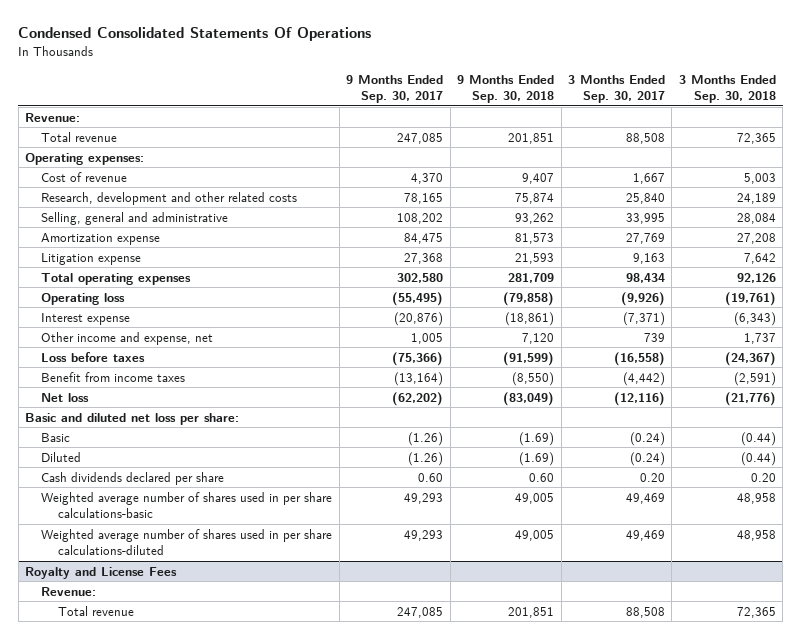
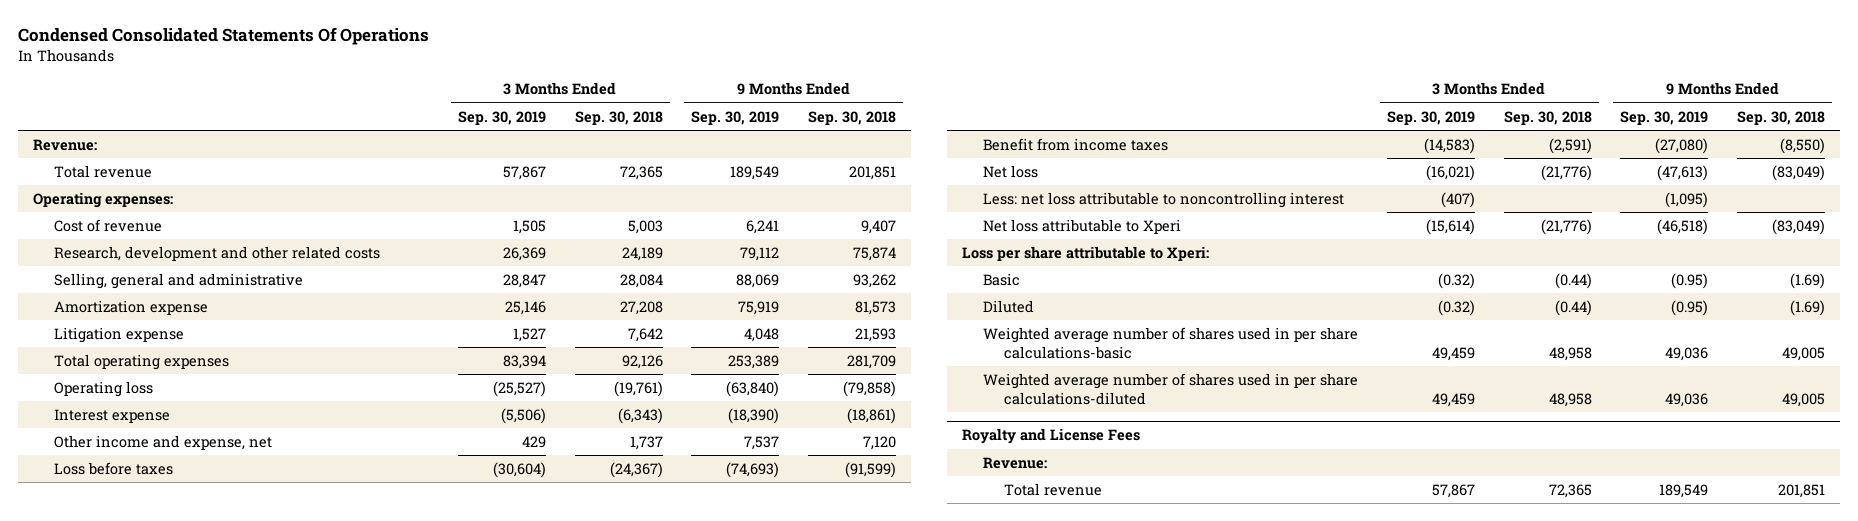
- | 9 Months Ended Sep. 30, 2017 | 9 Months Ended Sep. 30, 2018 | 3 Months Ended Sep. 30, 2017 | 3 Months Ended Sep. 30, 2018
+ | 3 Months Ended Sep. 30, 2019 | 3 Months Ended Sep. 30, 2018 | 9 Months Ended Sep. 30, 2019 | 9 Months Ended Sep. 30, 2018
- Basic and diluted net loss per share:
+ Less: net loss attributable to noncontrolling interest | (407) | | (1,095) |
+ Net loss attributable to Xperi | (15,614) | (21,776) | (46,518) | (83,049)
+ Loss per share attributable to Xperi:
- Cash dividends declared per share | 0.60 | 0.60 | 0.20 | 0.20

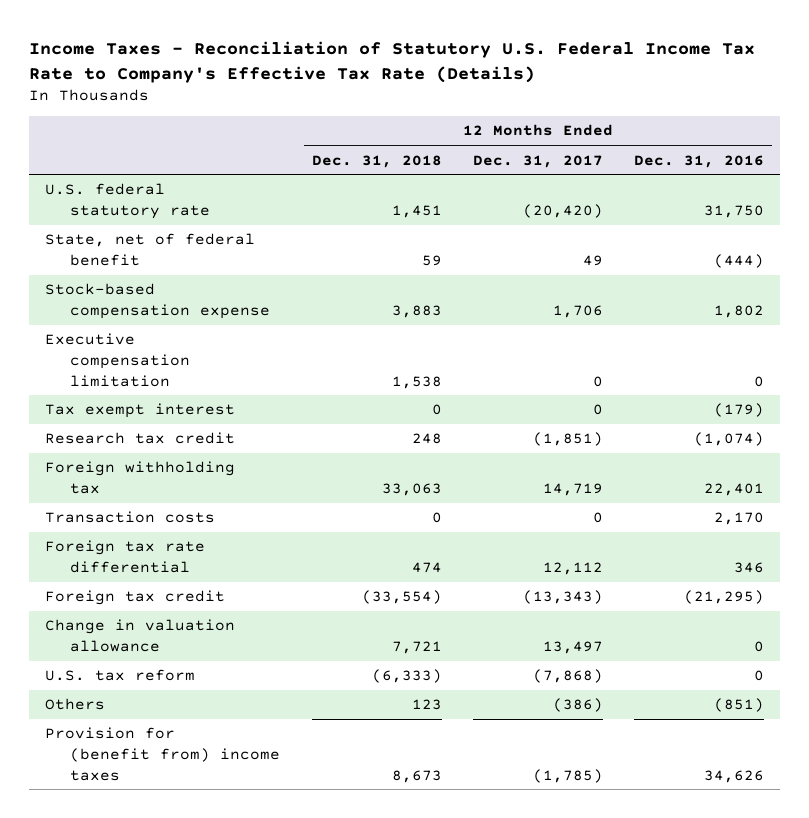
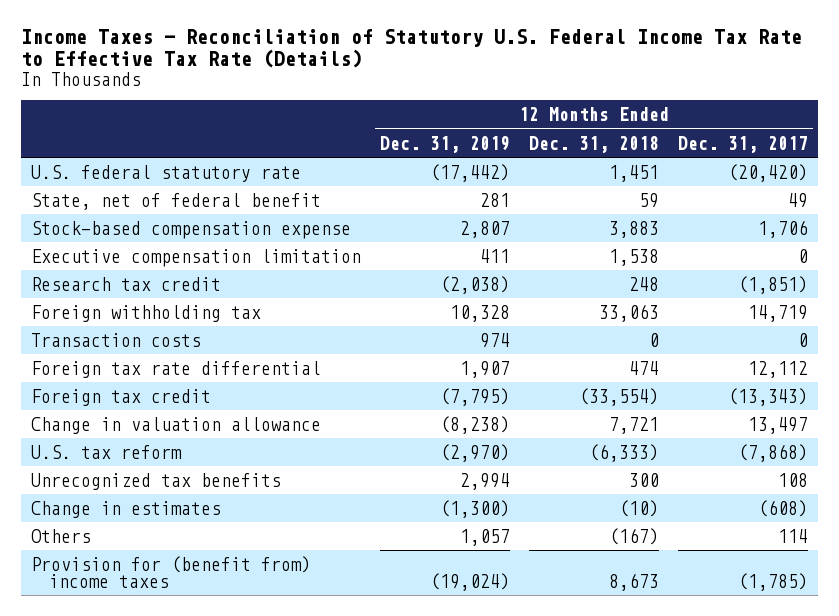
- Income Taxes - Reconciliation of Statutory U.S. Federal Income Tax Rate to Company's Effective Tax Rate (Details)
+ Income Taxes - Reconciliation of Statutory U.S. Federal Income Tax Rate to Effective Tax Rate (Details)
- | 12 Months Ended Dec. 31, 2018 | 12 Months Ended Dec. 31, 2017 | 12 Months Ended Dec. 31, 2016
+ | 12 Months Ended Dec. 31, 2019 | 12 Months Ended Dec. 31, 2018 | 12 Months Ended Dec. 31, 2017
- Tax exempt interest | 0 | 0 | (179)
- Others | 123 | (386) | (851)
+ Unrecognized tax benefits | 2,994 | 300 | 108
+ Change in estimates | (1,300) | (10) | (608)
+ Others | 1,057 | (167) | 114

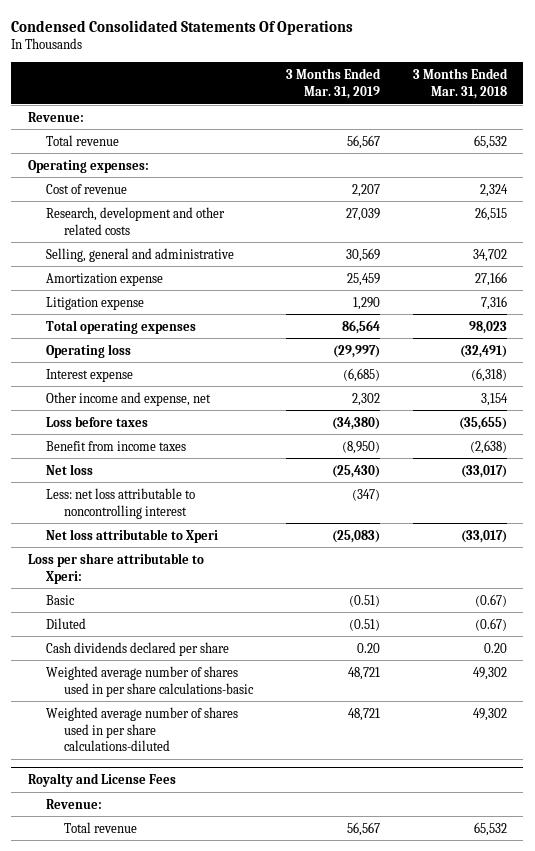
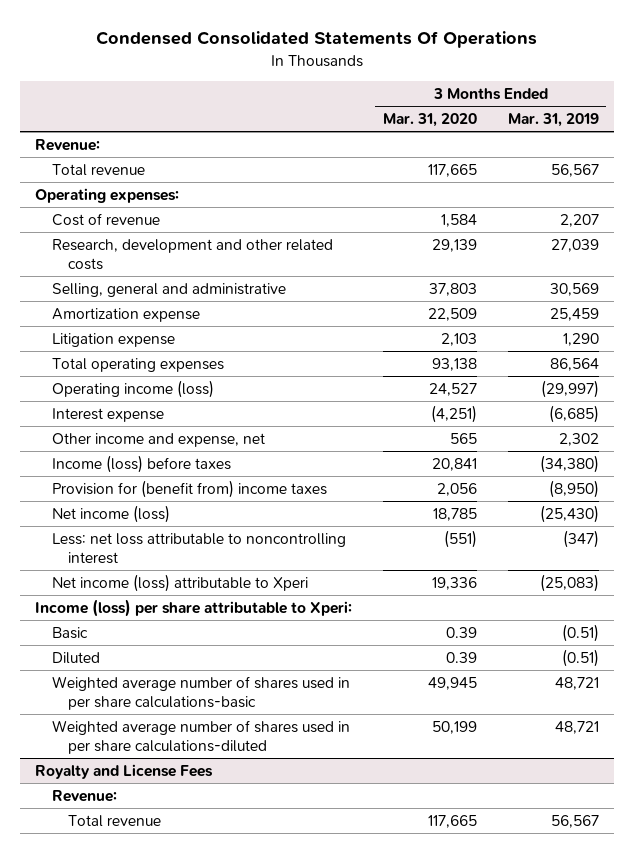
- | 3 Months Ended Mar. 31, 2019 | 3 Months Ended Mar. 31, 2018
+ | 3 Months Ended Mar. 31, 2020 | 3 Months Ended Mar. 31, 2019
- Operating loss | (29,997) | (32,491)
+ Operating income (loss) | 24,527 | (29,997)
- Loss before taxes | (34,380) | (35,655)
- Benefit from income taxes | (8,950) | (2,638)
- Net loss | (25,430) | (33,017)
+ Income (loss) before taxes | 20,841 | (34,380)
+ Provision for (benefit from) income taxes | 2,056 | (8,950)
+ Net income (loss) | 18,785 | (25,430)
- Net loss attributable to Xperi | (25,083) | (33,017)
- Loss per share attributable to Xperi:
+ Net income (loss) attributable to Xperi | 19,336 | (25,083)
+ Income (loss) per share attributable to Xperi:
- Cash dividends declared per share | 0.20 | 0.20

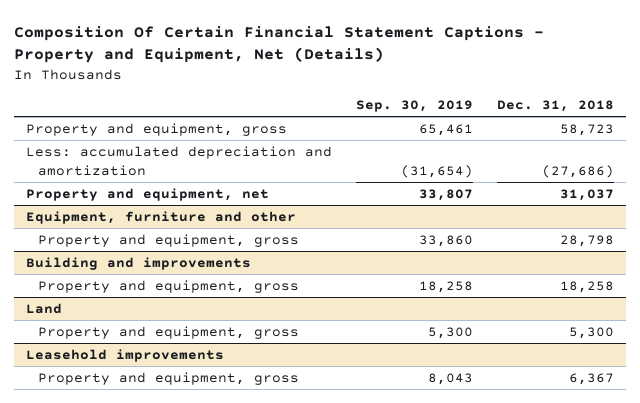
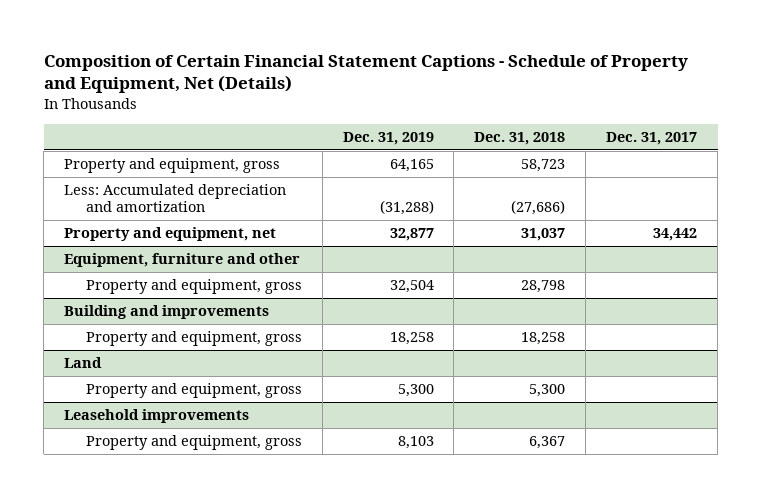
- Composition Of Certain Financial Statement Captions - Property and Equipment, Net (Details)
+ Composition of Certain Financial Statement Captions - Schedule of Property and Equipment, Net (Details)
- | Sep. 30, 2019 | Dec. 31, 2018
+ | Dec. 31, 2019 | Dec. 31, 2018 | Dec. 31, 2017
- Less: accumulated depreciation and amortization | (31,654) | (27,686)
+ Less: Accumulated depreciation and amortization | (31,288) | (27,686) |

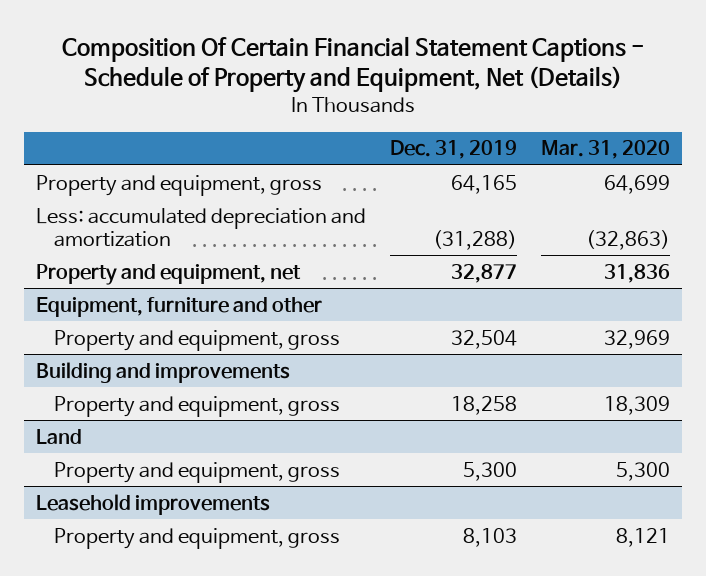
- Composition of Certain Financial Statement Captions - Schedule of Property and Equipment, Net (Details)
+ Composition Of Certain Financial Statement Captions - Schedule of Property and Equipment, Net (Details)
- | Dec. 31, 2019 | Dec. 31, 2018 | Dec. 31, 2017
+ | Dec. 31, 2019 | Mar. 31, 2020
- Less: Accumulated depreciation and amortization | (31,288) | (27,686) |
+ Less: accumulated depreciation and amortization | (31,288) | (32,863)

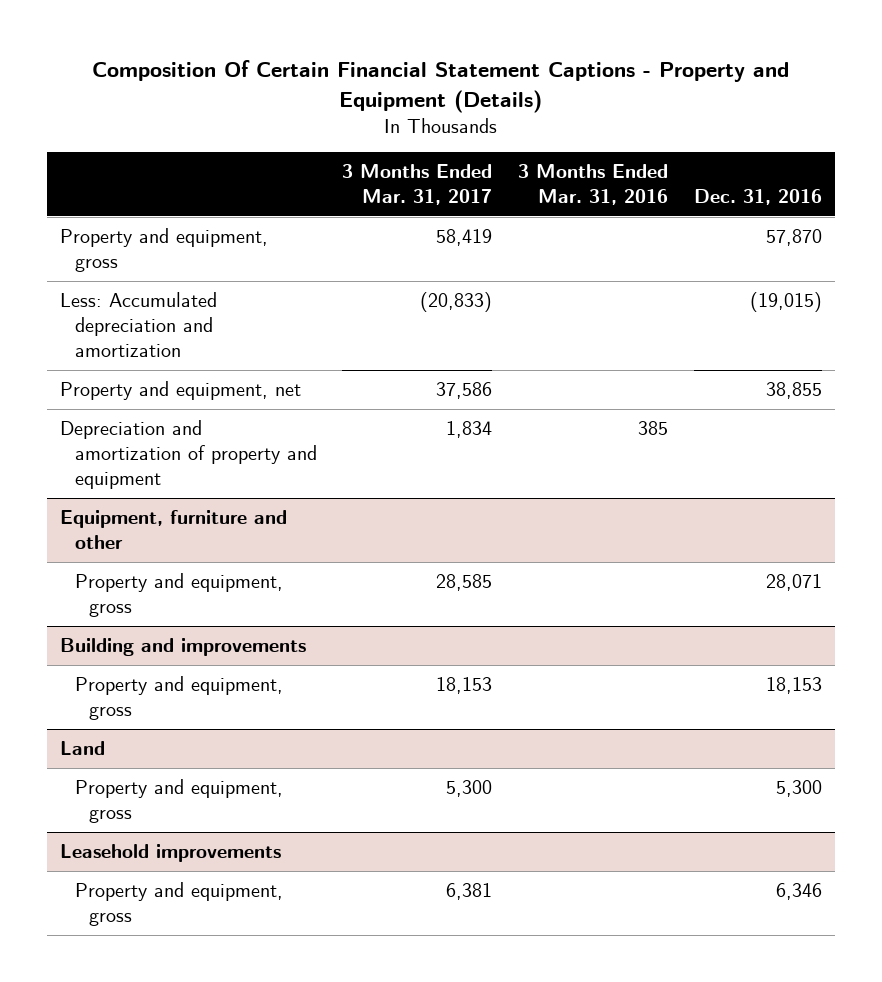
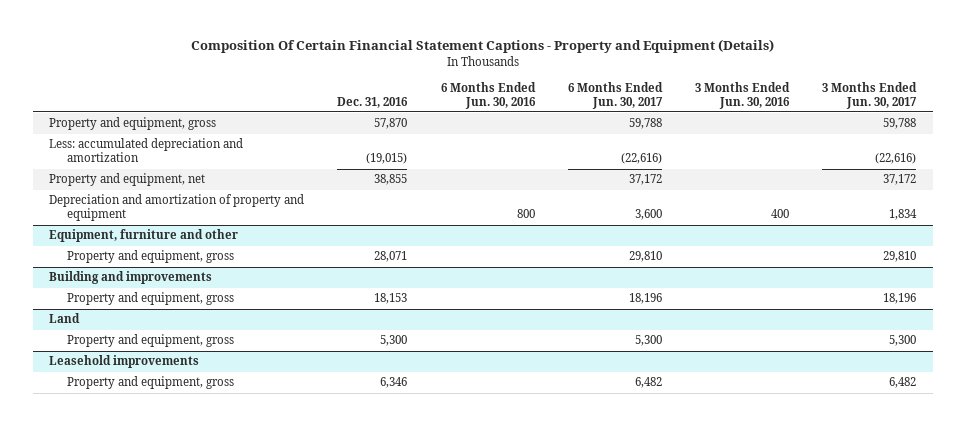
- | 3 Months Ended Mar. 31, 2017 | 3 Months Ended Mar. 31, 2016 | Dec. 31, 2016
+ | Dec. 31, 2016 | 6 Months Ended Jun. 30, 2016 | 6 Months Ended Jun. 30, 2017 | 3 Months Ended Jun. 30, 2016 | 3 Months Ended Jun. 30, 2017
- Less: Accumulated depreciation and amortization | (20,833) | | (19,015)
+ Less: accumulated depreciation and amortization | (19,015) | | (22,616) | | (22,616)

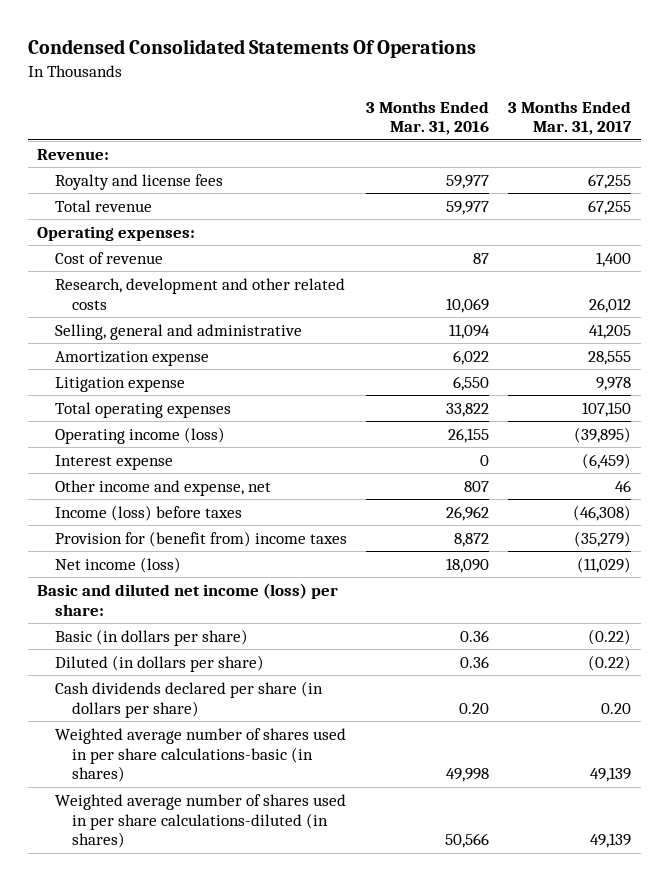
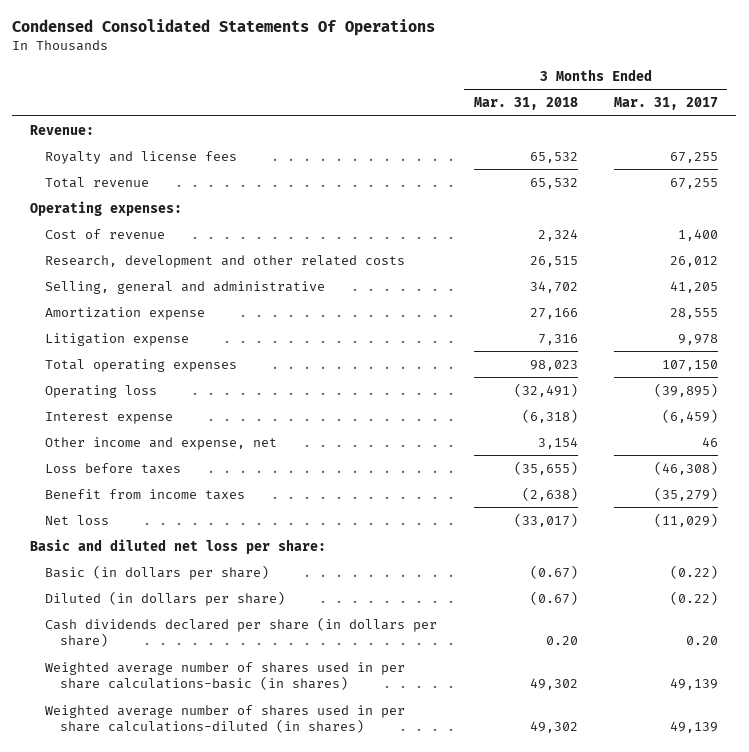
- | 3 Months Ended Mar. 31, 2016 | 3 Months Ended Mar. 31, 2017
+ | 3 Months Ended Mar. 31, 2018 | 3 Months Ended Mar. 31, 2017
- Operating income (loss) | 26,155 | (39,895)
+ Operating loss | (32,491) | (39,895)
- Income (loss) before taxes | 26,962 | (46,308)
- Provision for (benefit from) income taxes | 8,872 | (35,279)
- Net income (loss) | 18,090 | (11,029)
- Basic and diluted net income (loss) per share:
+ Loss before taxes | (35,655) | (46,308)
+ Benefit from income taxes | (2,638) | (35,279)
+ Net loss | (33,017) | (11,029)
+ Basic and diluted net loss per share:

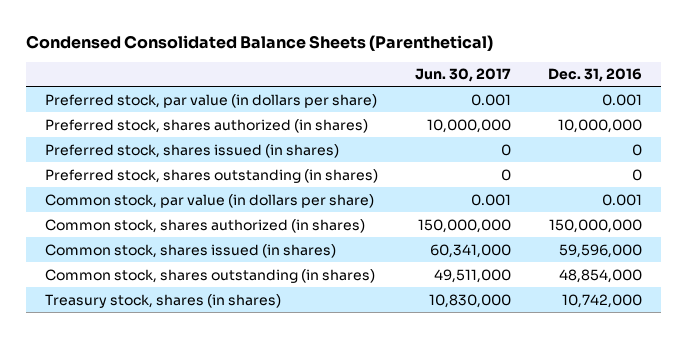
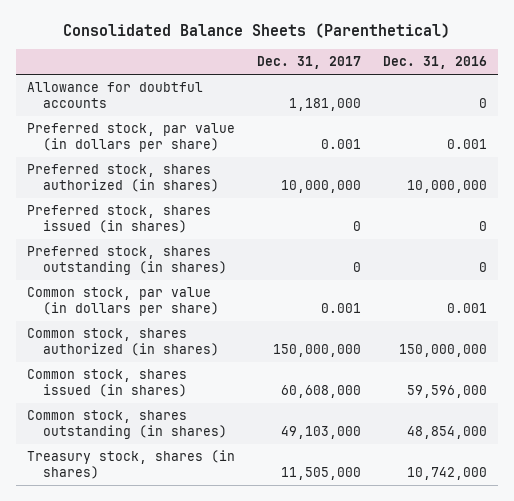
- Condensed Consolidated Balance Sheets (Parenthetical)
+ Consolidated Balance Sheets (Parenthetical)
- | Jun. 30, 2017 | Dec. 31, 2016
+ | Dec. 31, 2017 | Dec. 31, 2016
+ Allowance for doubtful accounts | 1,181,000 | 0

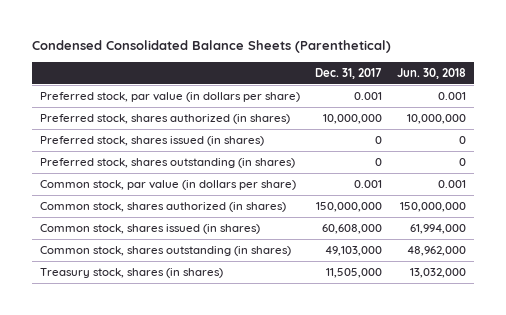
- Consolidated Balance Sheets (Parenthetical)
+ Condensed Consolidated Balance Sheets (Parenthetical)
- | Dec. 31, 2017 | Dec. 31, 2016
+ | Dec. 31, 2017 | Jun. 30, 2018
- Allowance for doubtful accounts | 1,181,000 | 0

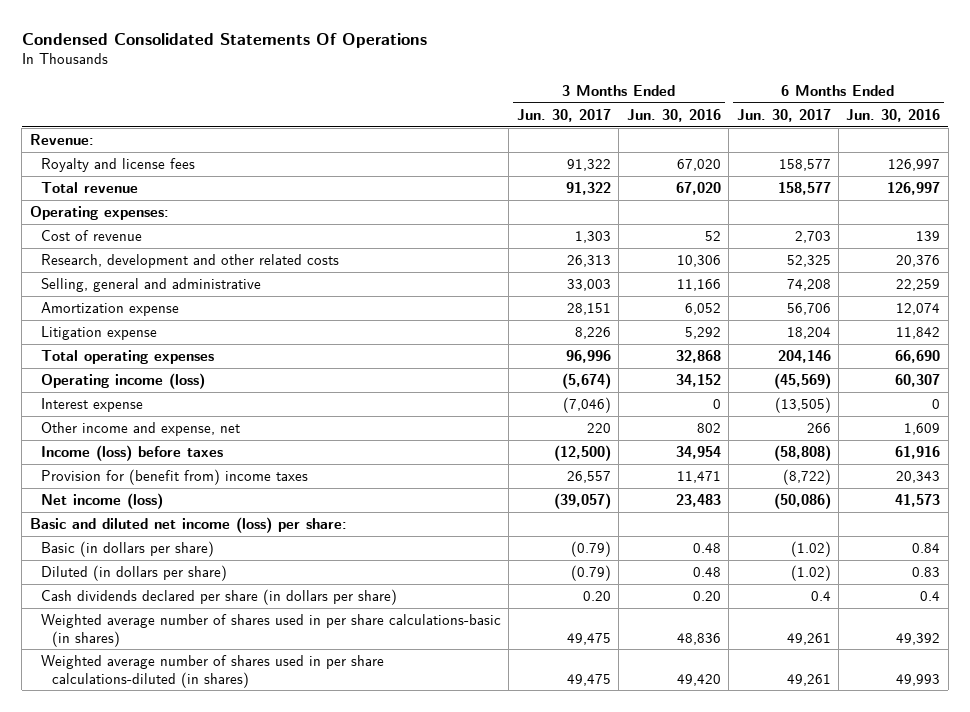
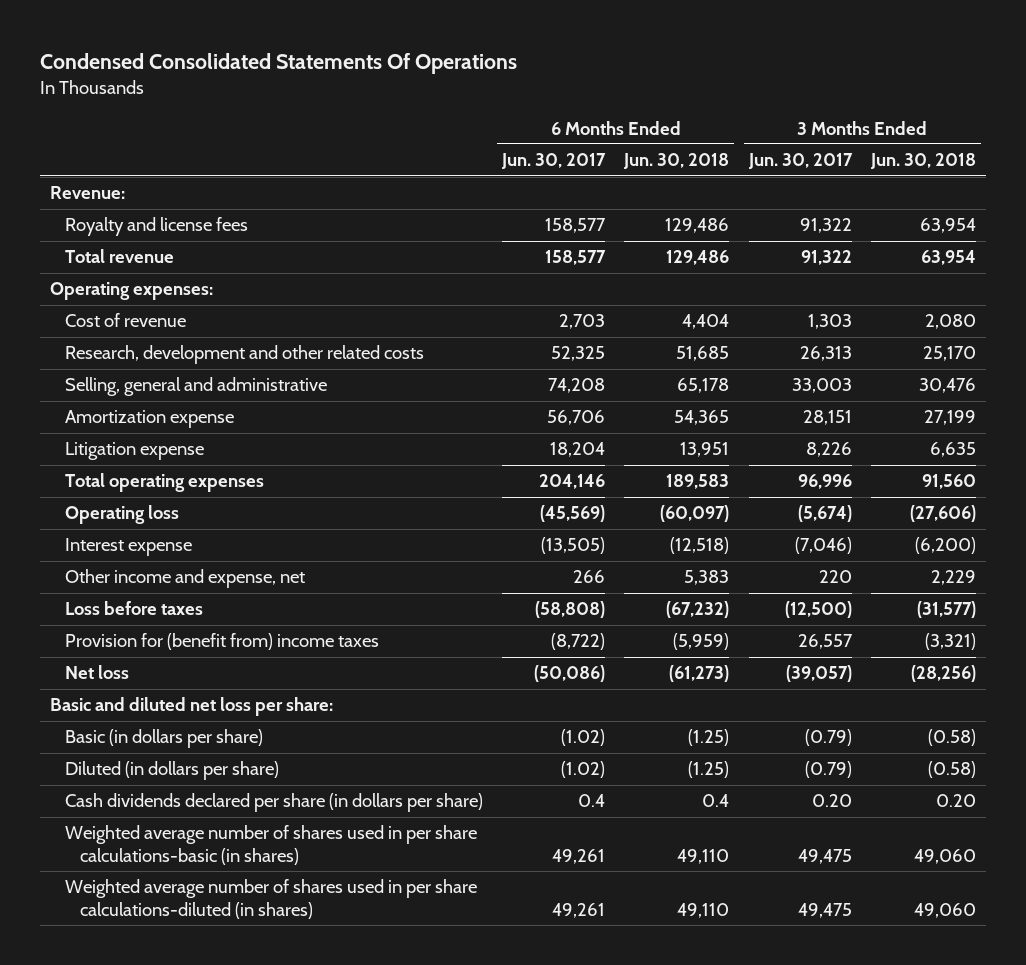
- | 3 Months Ended Jun. 30, 2017 | 3 Months Ended Jun. 30, 2016 | 6 Months Ended Jun. 30, 2017 | 6 Months Ended Jun. 30, 2016
+ | 6 Months Ended Jun. 30, 2017 | 6 Months Ended Jun. 30, 2018 | 3 Months Ended Jun. 30, 2017 | 3 Months Ended Jun. 30, 2018
- Operating income (loss) | (5,674) | 34,152 | (45,569) | 60,307
+ Operating loss | (45,569) | (60,097) | (5,674) | (27,606)
- Income (loss) before taxes | (12,500) | 34,954 | (58,808) | 61,916
+ Loss before taxes | (58,808) | (67,232) | (12,500) | (31,577)
- Net income (loss) | (39,057) | 23,483 | (50,086) | 41,573
- Basic and diluted net income (loss) per share:
+ Net loss | (50,086) | (61,273) | (39,057) | (28,256)
+ Basic and diluted net loss per share:

